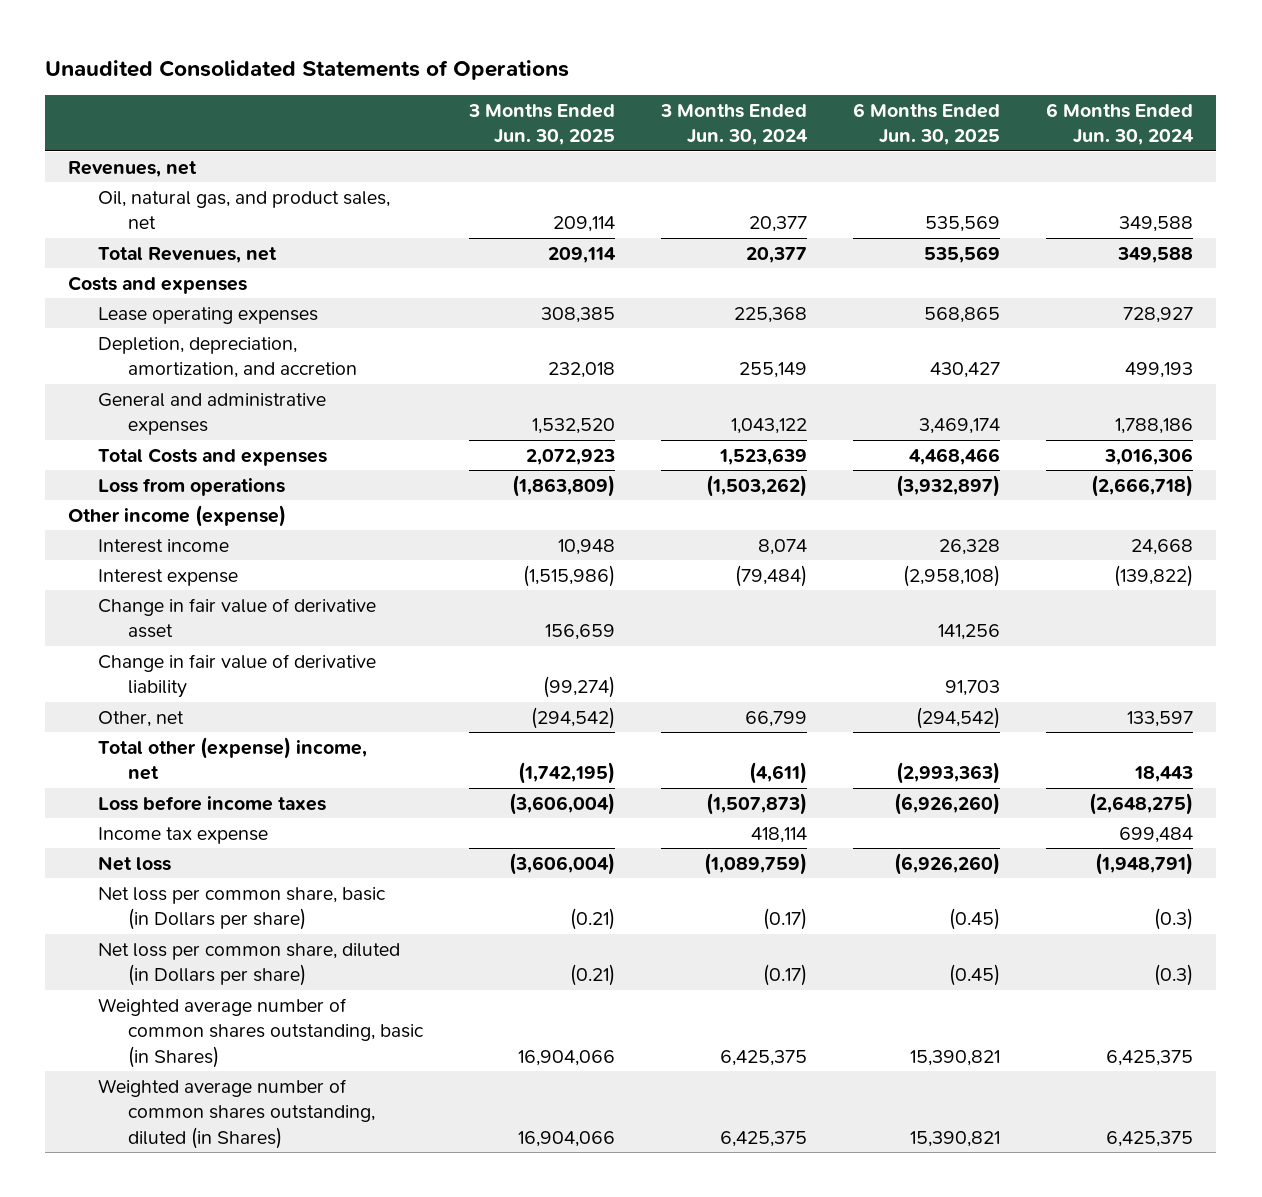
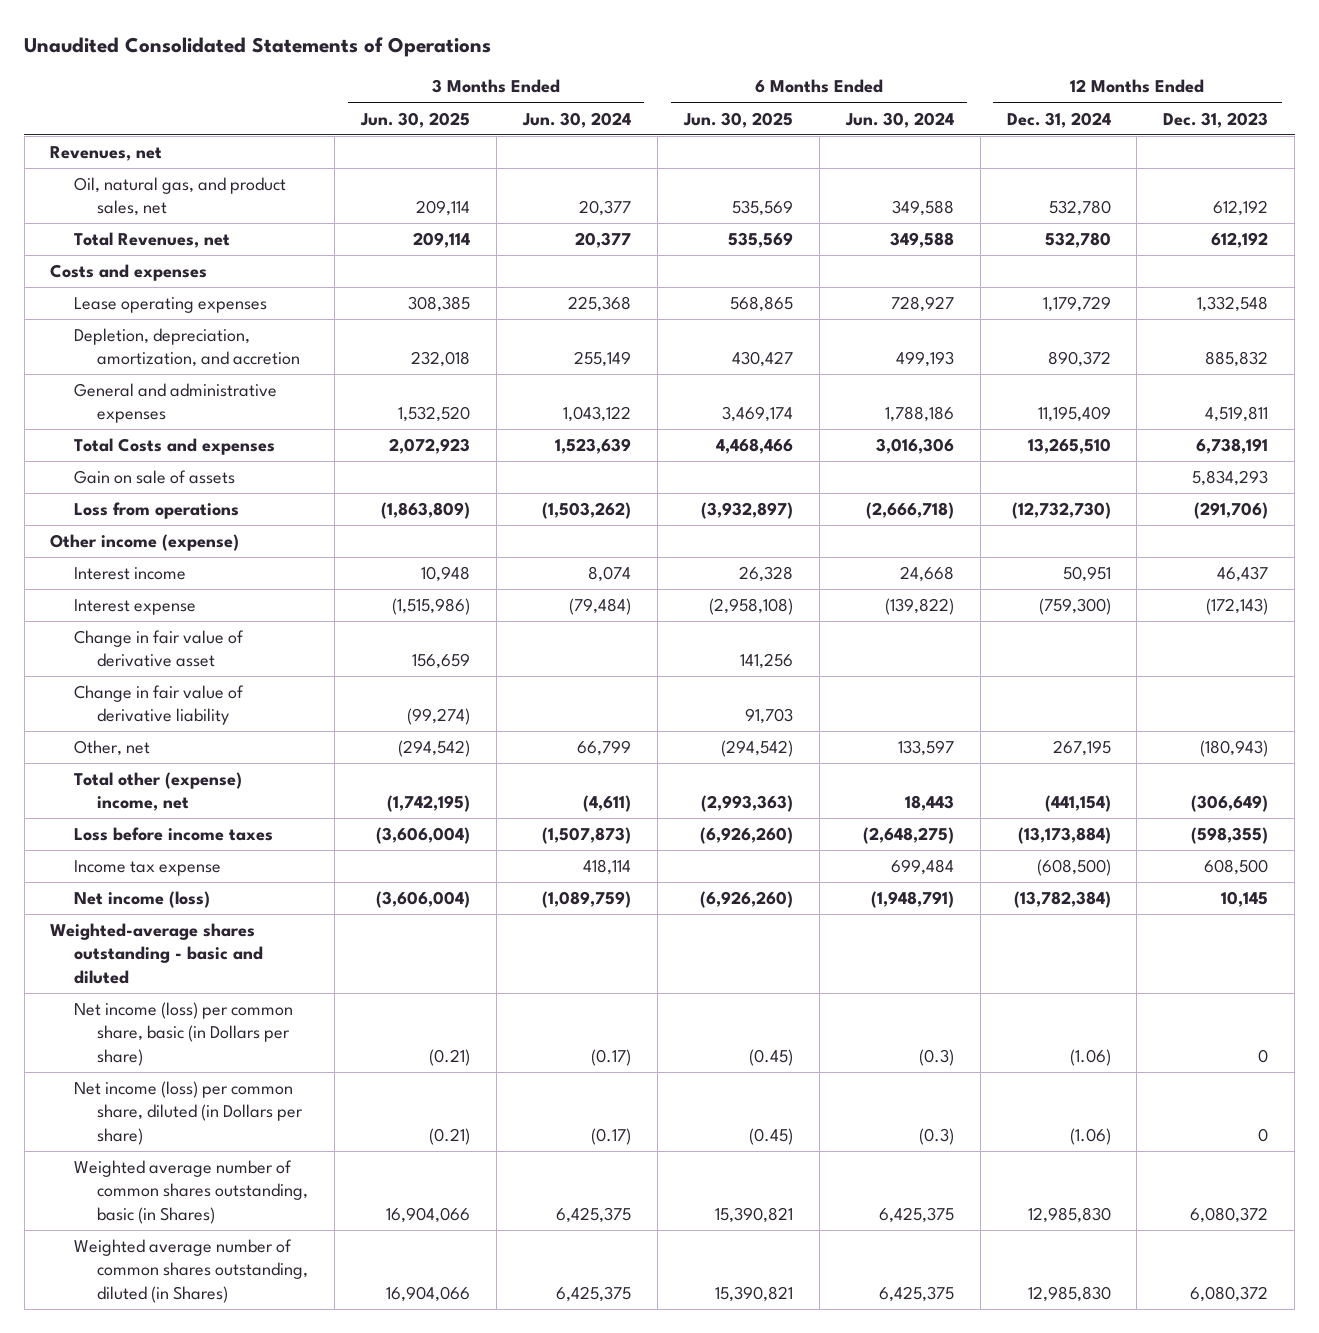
- | 3 Months Ended Jun. 30, 2025 | 3 Months Ended Jun. 30, 2024 | 6 Months Ended Jun. 30, 2025 | 6 Months Ended Jun. 30, 2024
+ | 3 Months Ended Jun. 30, 2025 | 3 Months Ended Jun. 30, 2024 | 6 Months Ended Jun. 30, 2025 | 6 Months Ended Jun. 30, 2024 | 12 Months Ended Dec. 31, 2024 | 12 Months Ended Dec. 31, 2023
+ Gain on sale of assets | | | | | | 5,834,293
- Net loss | (3,606,004) | (1,089,759) | (6,926,260) | (1,948,791)
- Net loss per common share, basic (in Dollars per share) | (0.21) | (0.17) | (0.45) | (0.3)
- Net loss per common share, diluted (in Dollars per share) | (0.21) | (0.17) | (0.45) | (0.3)
+ Net income (loss) | (3,606,004) | (1,089,759) | (6,926,260) | (1,948,791) | (13,782,384) | 10,145
+ Weighted-average shares outstanding - basic and diluted
+ Net income (loss) per common share, basic (in Dollars per share) | (0.21) | (0.17) | (0.45) | (0.3) | (1.06) | 0
+ Net income (loss) per common share, diluted (in Dollars per share) | (0.21) | (0.17) | (0.45) | (0.3) | (1.06) | 0

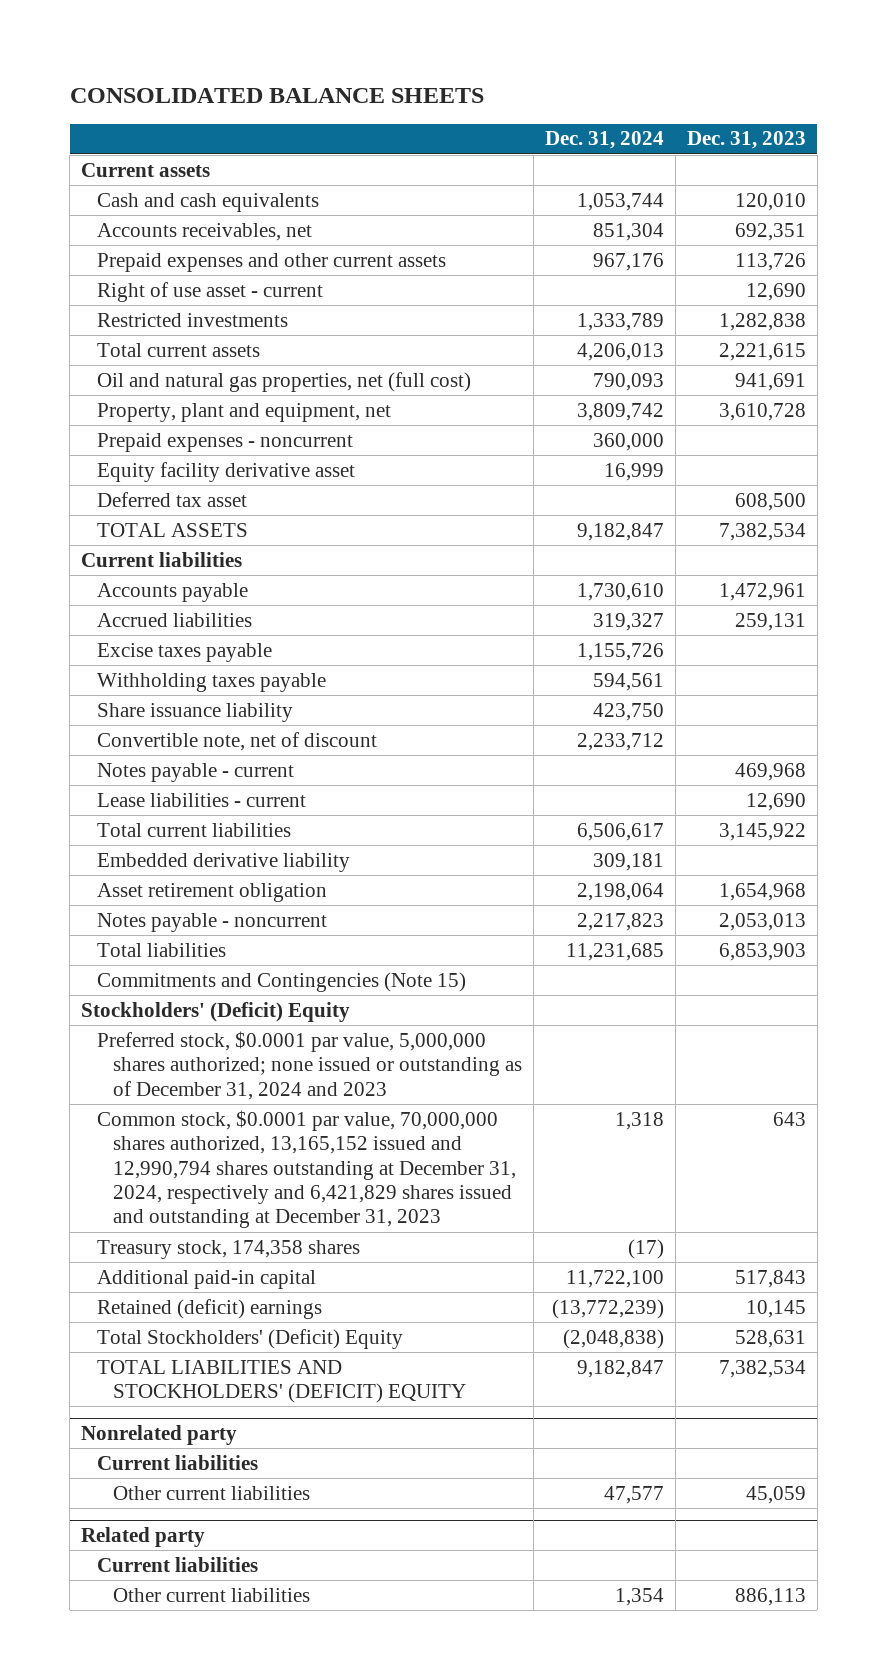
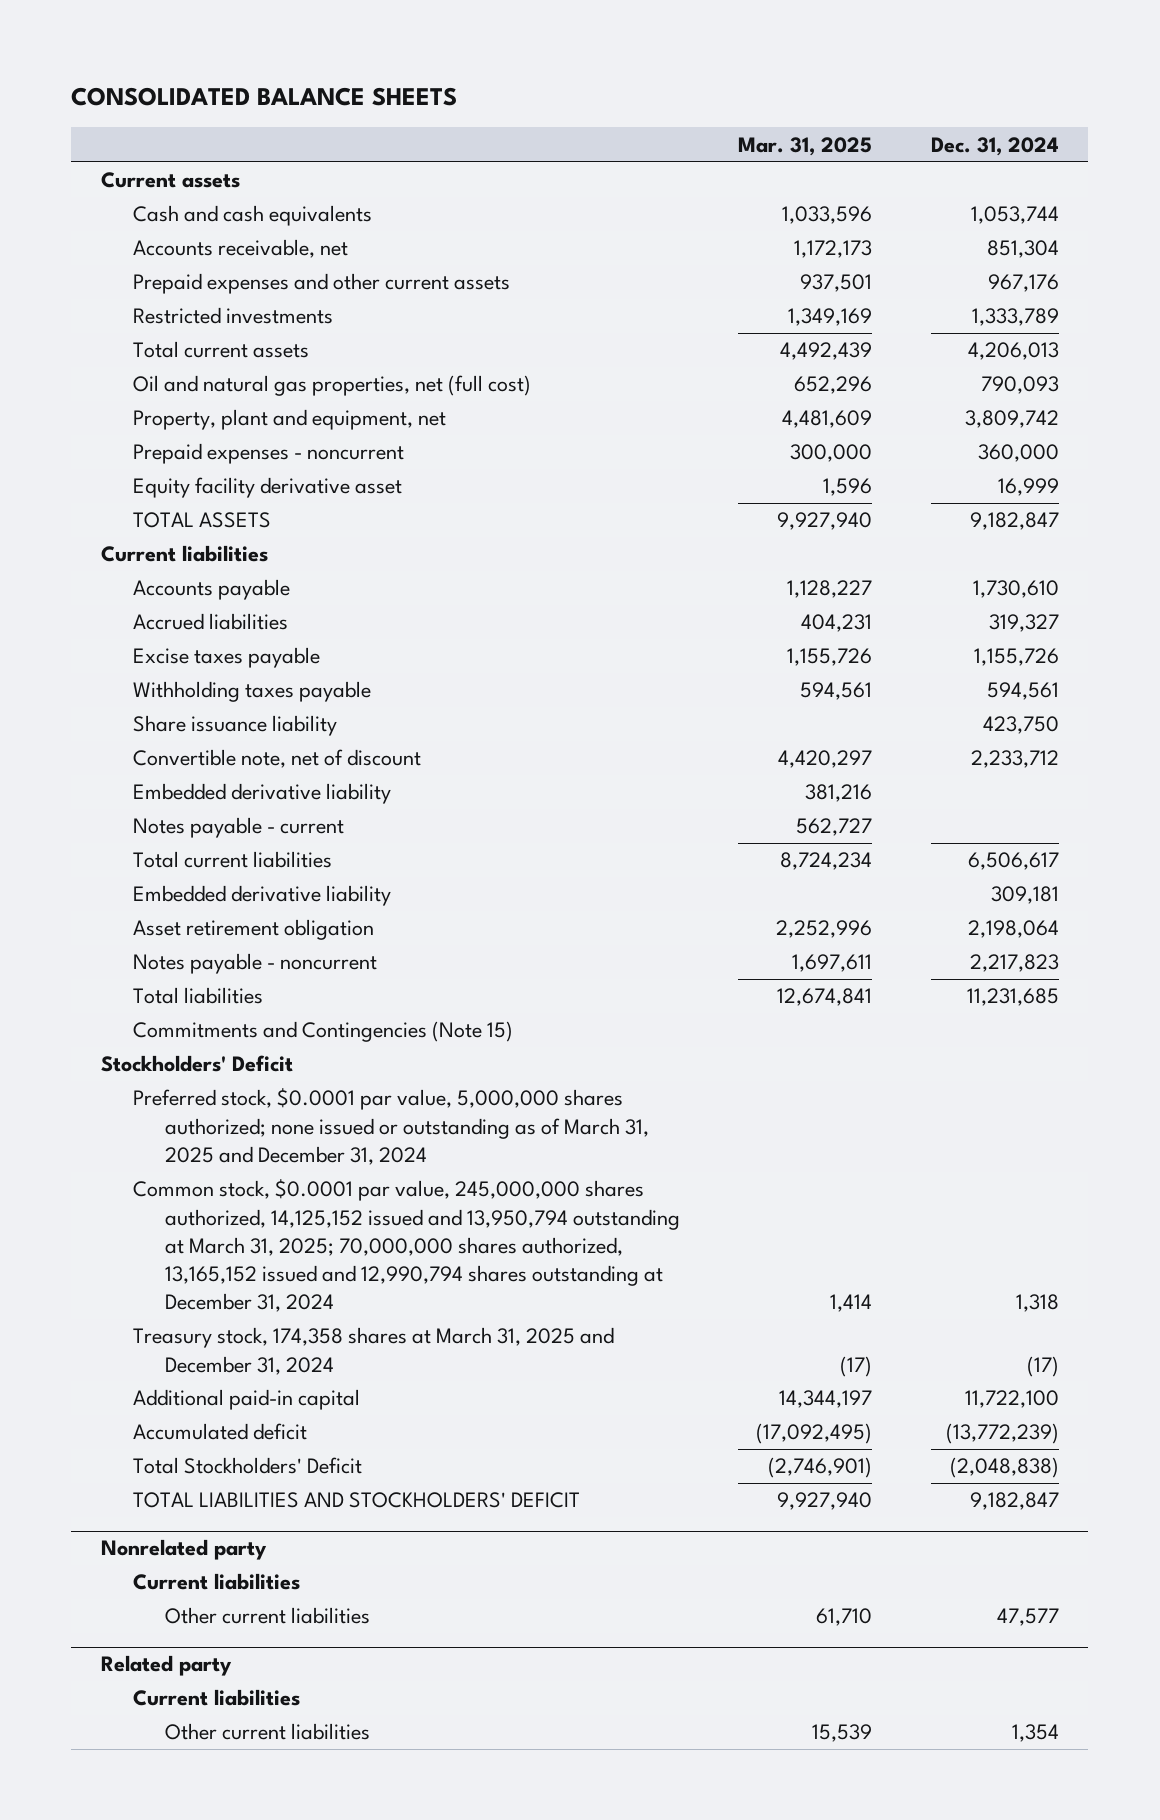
- | Dec. 31, 2024 | Dec. 31, 2023
+ | Mar. 31, 2025 | Dec. 31, 2024
- Accounts receivables, net | 851,304 | 692,351
+ Accounts receivable, net | 1,172,173 | 851,304
- Right of use asset - current | | 12,690
- Deferred tax asset | | 608,500
+ Embedded derivative liability | 381,216 |
- Lease liabilities - current | | 12,690
- Stockholders' (Deficit) Equity
- Preferred stock, $0.0001 par value, 5,000,000 shares authorized; none issued or outstanding as of December 31, 2024 and 2023
- Common stock, $0.0001 par value, 70,000,000 shares authorized, 13,165,152 issued and 12,990,794 shares outstanding at December 31, 2024, respectively and 6,421,829 shares issued and outstanding at December 31, 2023 | 1,318 | 643
- Treasury stock, 174,358 shares | (17) |
+ Stockholders' Deficit
+ Preferred stock, $0.0001 par value, 5,000,000 shares authorized; none issued or outstanding as of March 31, 2025 and December 31, 2024
+ Common stock, $0.0001 par value, 245,000,000 shares authorized, 14,125,152 issued and 13,950,794 outstanding at March 31, 2025; 70,000,000 shares authorized, 13,165,152 issued and 12,990,794 shares outstanding at December 31, 2024 | 1,414 | 1,318
+ Treasury stock, 174,358 shares at March 31, 2025 and December 31, 2024 | (17) | (17)
- Retained (deficit) earnings | (13,772,239) | 10,145
- Total Stockholders' (Deficit) Equity | (2,048,838) | 528,631
- TOTAL LIABILITIES AND STOCKHOLDERS' (DEFICIT) EQUITY | 9,182,847 | 7,382,534
+ Accumulated deficit | (17,092,495) | (13,772,239)
+ Total Stockholders' Deficit | (2,746,901) | (2,048,838)
+ TOTAL LIABILITIES AND STOCKHOLDERS' DEFICIT | 9,927,940 | 9,182,847

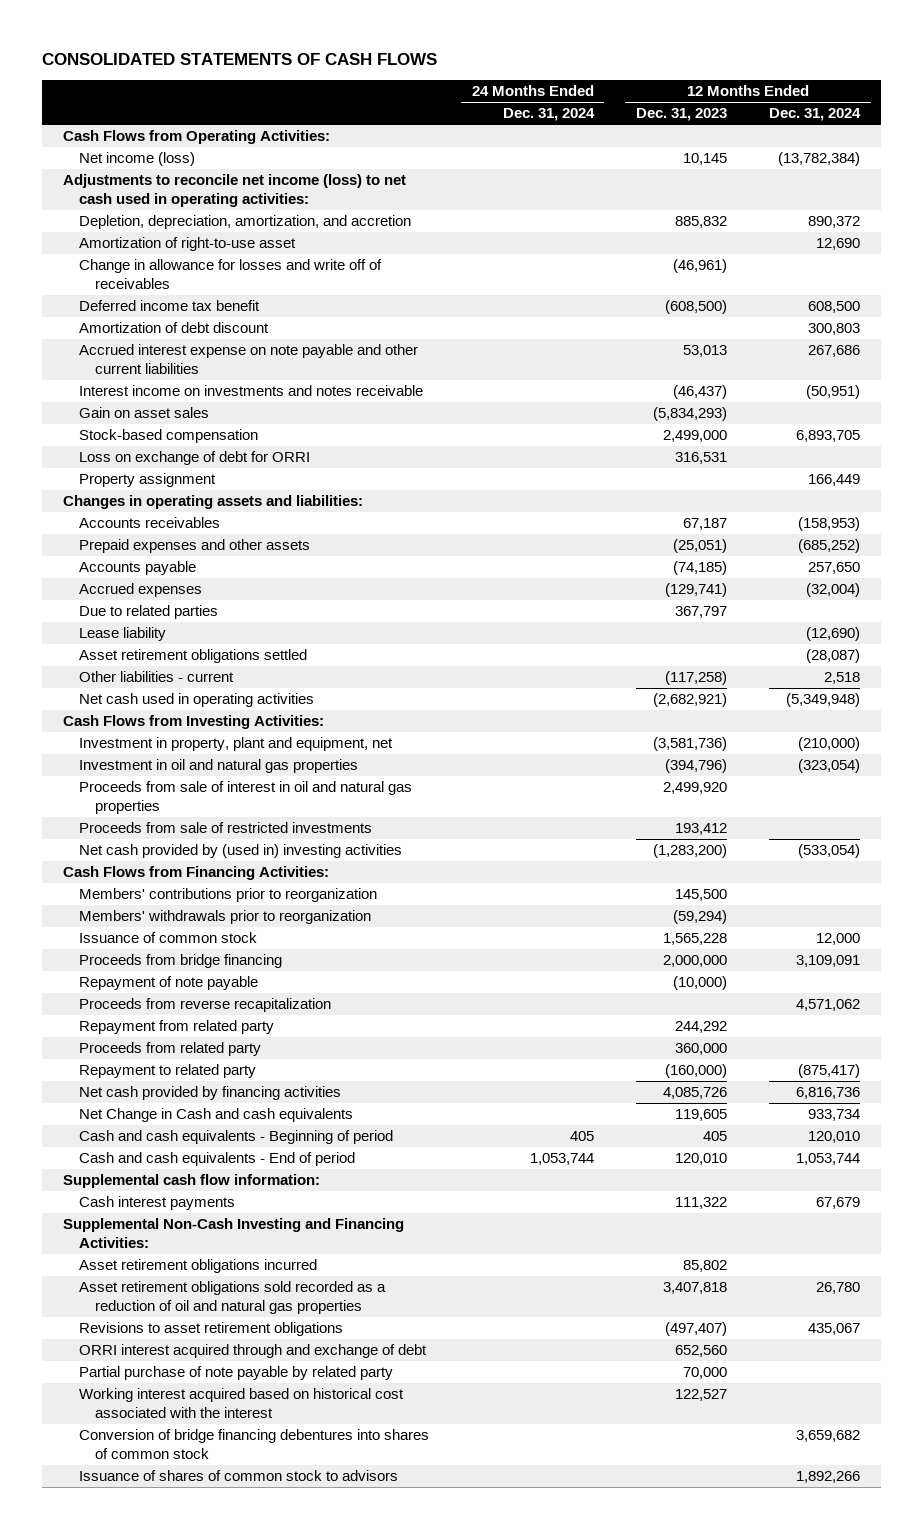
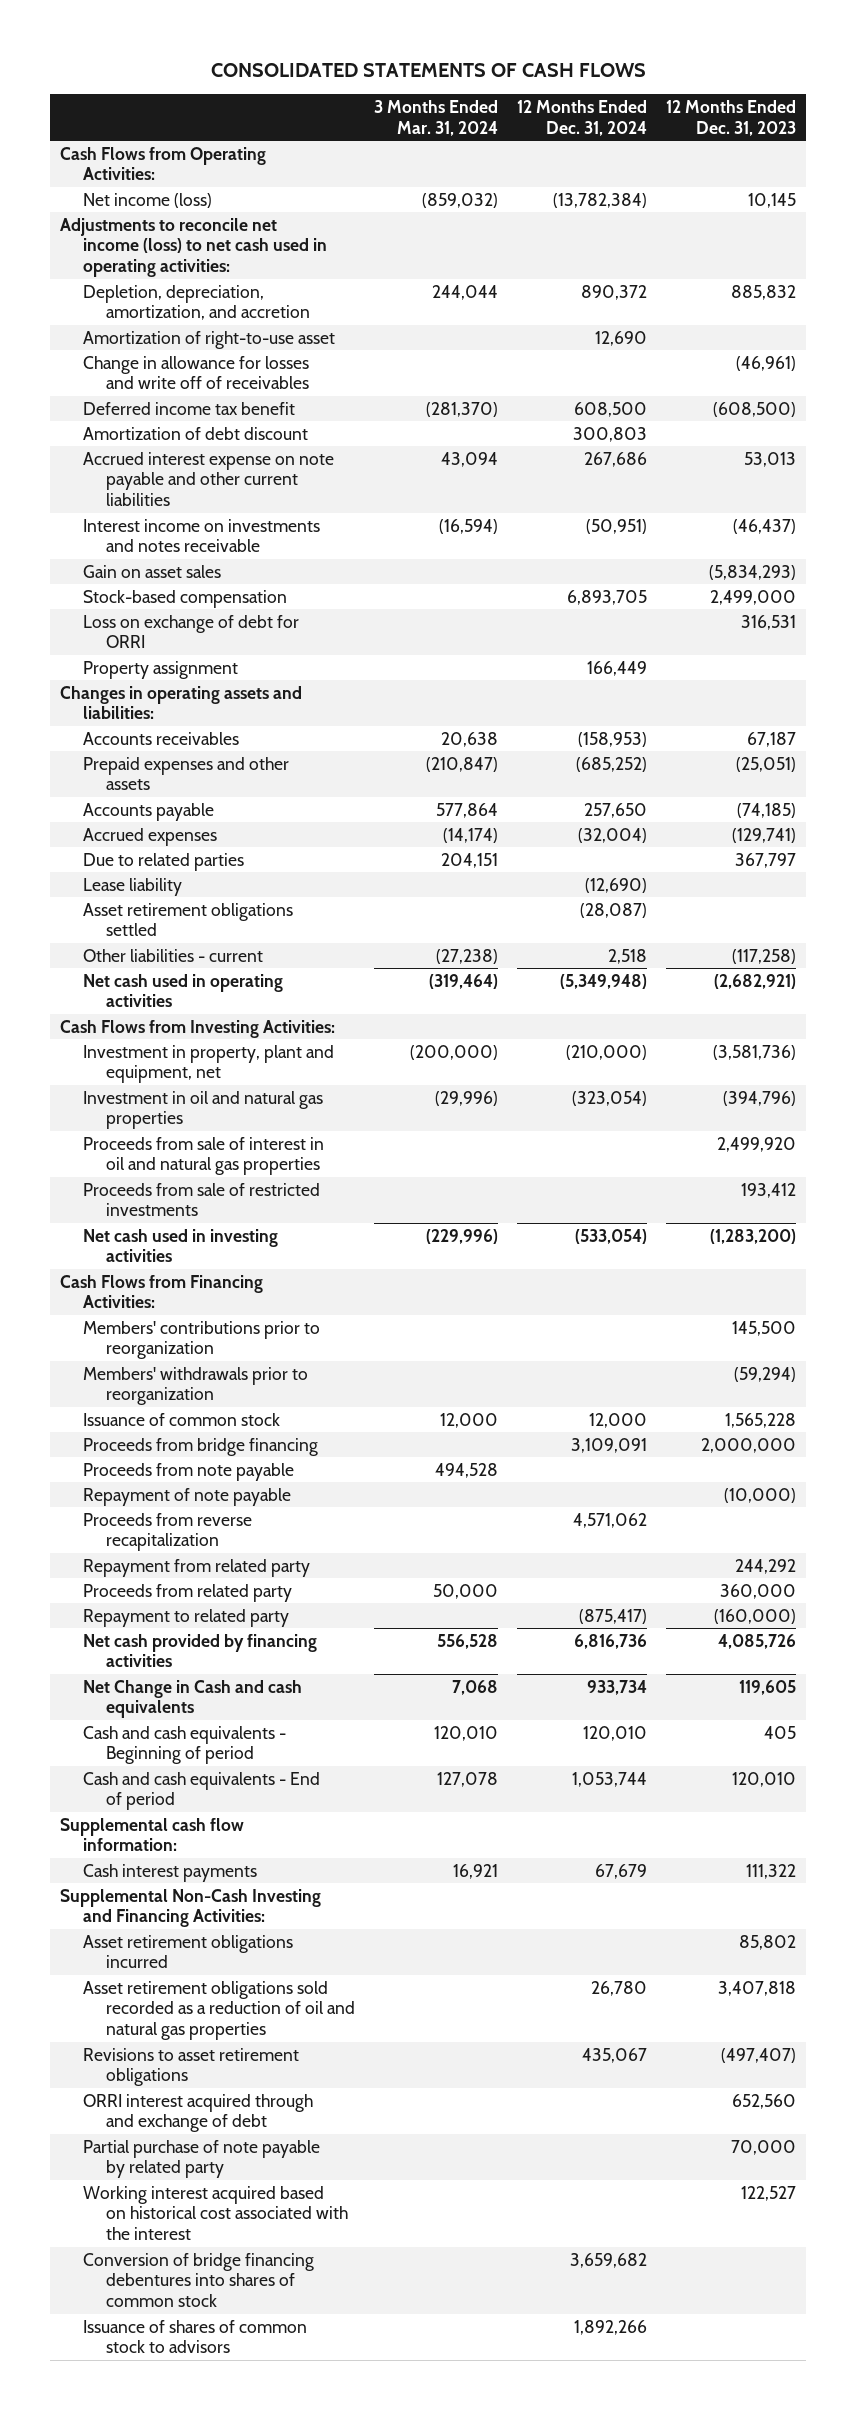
- | 24 Months Ended Dec. 31, 2024 | 12 Months Ended Dec. 31, 2023 | 12 Months Ended Dec. 31, 2024
+ | 3 Months Ended Mar. 31, 2024 | 12 Months Ended Dec. 31, 2024 | 12 Months Ended Dec. 31, 2023
- Net cash provided by (used in) investing activities | | (1,283,200) | (533,054)
+ Net cash used in investing activities | (229,996) | (533,054) | (1,283,200)
+ Proceeds from note payable | 494,528 | |

